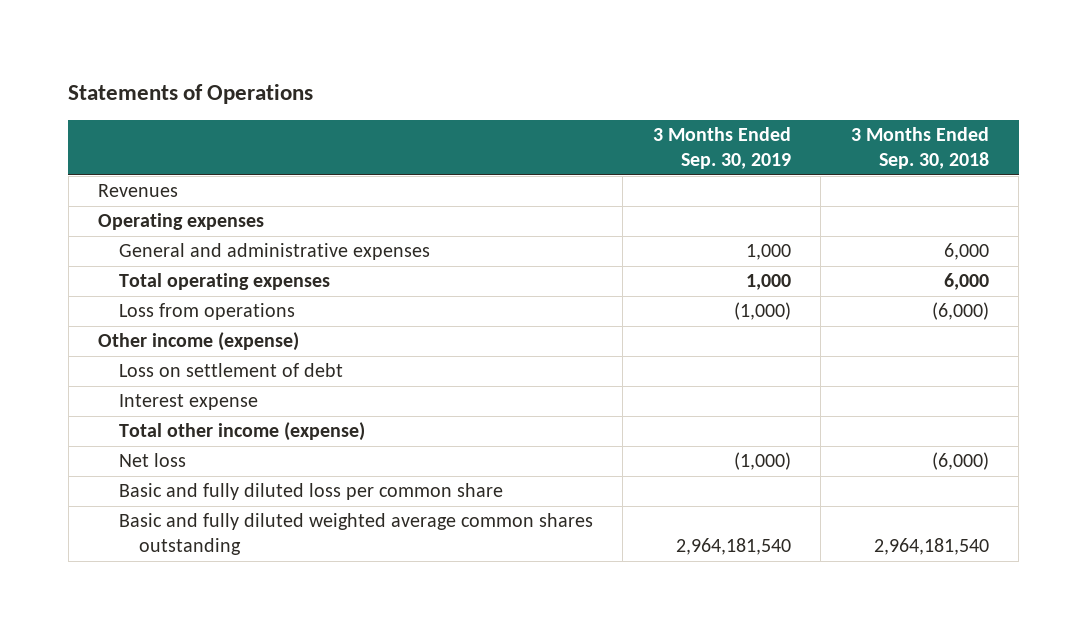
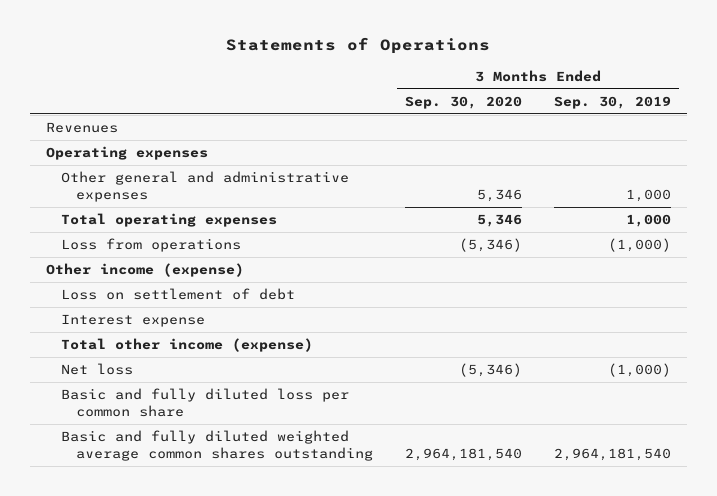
- | 3 Months Ended Sep. 30, 2019 | 3 Months Ended Sep. 30, 2018
+ | 3 Months Ended Sep. 30, 2020 | 3 Months Ended Sep. 30, 2019
- General and administrative expenses | 1,000 | 6,000
+ Other general and administrative expenses | 5,346 | 1,000

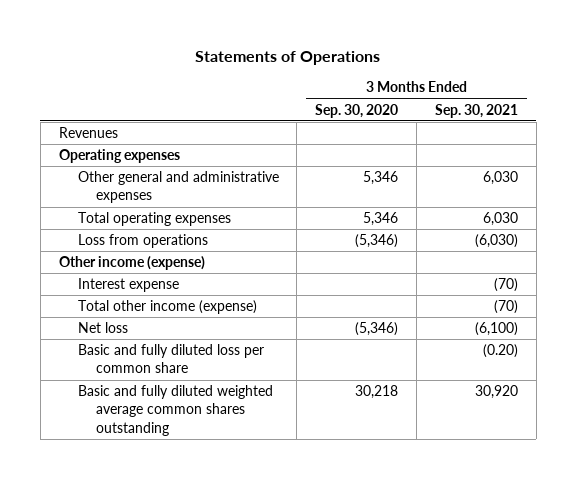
- | 3 Months Ended Sep. 30, 2020 | 3 Months Ended Sep. 30, 2019
+ | 3 Months Ended Sep. 30, 2020 | 3 Months Ended Sep. 30, 2021
- Loss on settlement of debt
- Basic and fully diluted weighted average common shares outstanding | 2,964,181,540 | 2,964,181,540
+ Basic and fully diluted weighted average common shares outstanding | 30,218 | 30,920

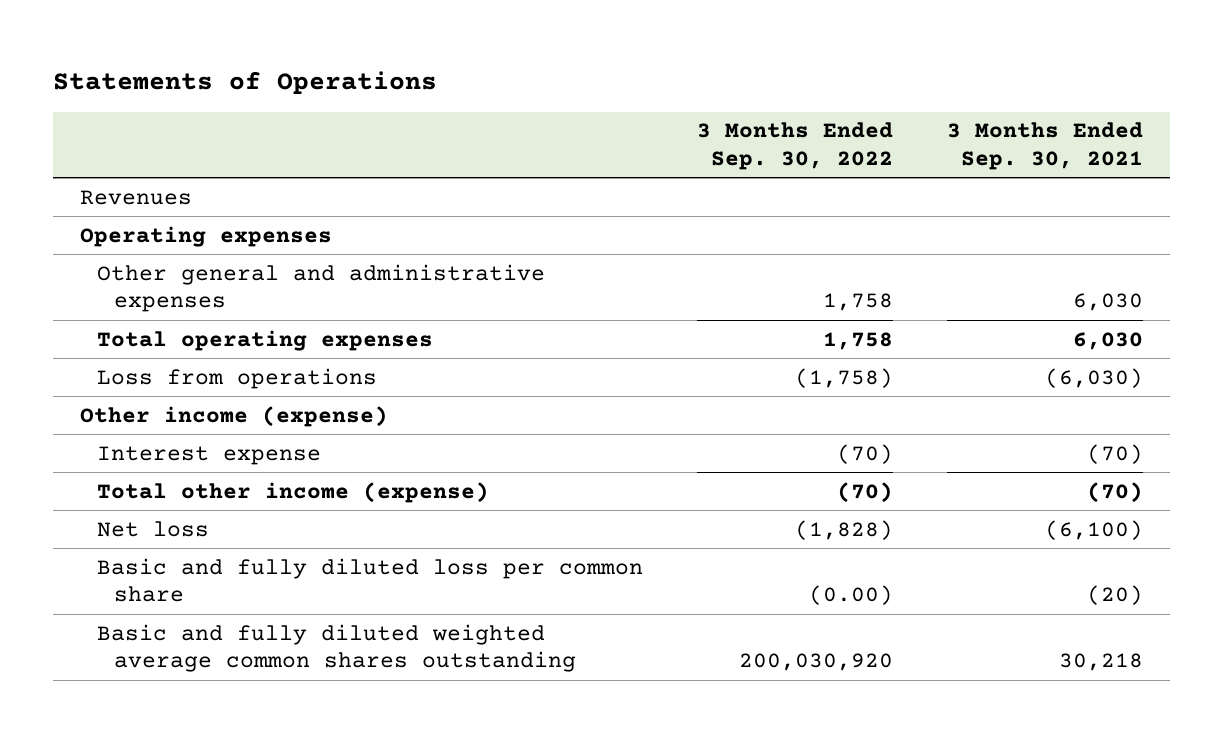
- | 3 Months Ended Sep. 30, 2020 | 3 Months Ended Sep. 30, 2021
+ | 3 Months Ended Sep. 30, 2022 | 3 Months Ended Sep. 30, 2021
- Basic and fully diluted loss per common share | | (0.20)
- Basic and fully diluted weighted average common shares outstanding | 30,218 | 30,920
+ Basic and fully diluted loss per common share | (0.00) | (20)
+ Basic and fully diluted weighted average common shares outstanding | 200,030,920 | 30,218

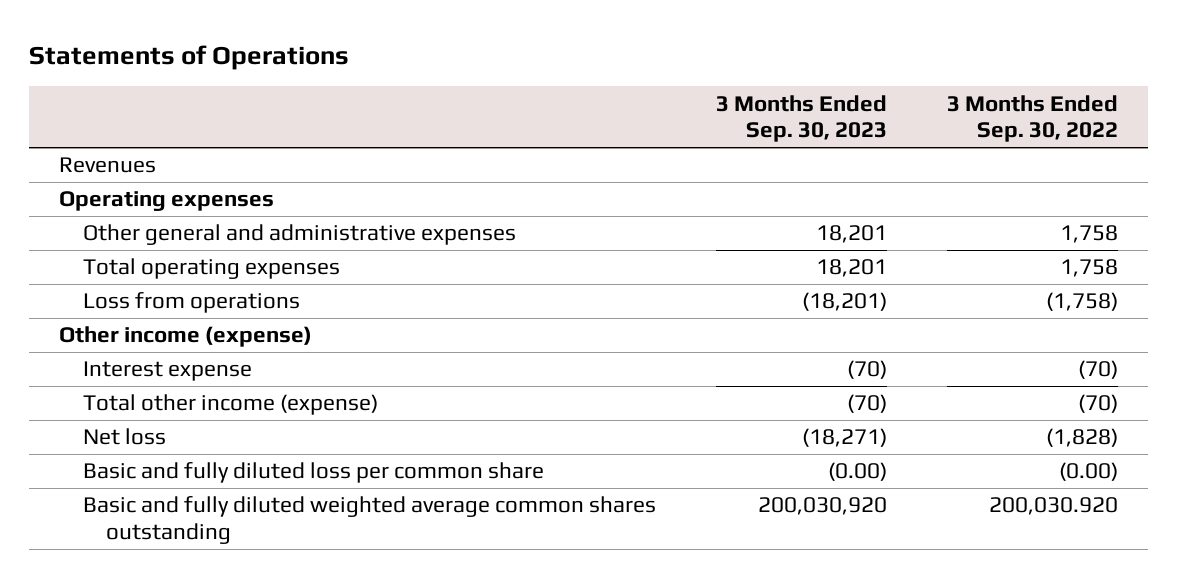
- | 3 Months Ended Sep. 30, 2022 | 3 Months Ended Sep. 30, 2021
+ | 3 Months Ended Sep. 30, 2023 | 3 Months Ended Sep. 30, 2022
- Basic and fully diluted weighted average common shares outstanding | 200,030,920 | 30,218
+ Basic and fully diluted weighted average common shares outstanding | 200,030,920 | 200,030.920

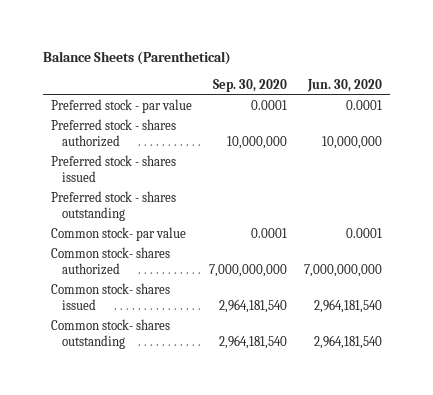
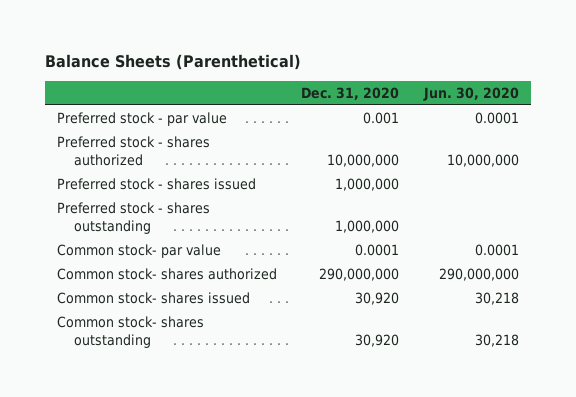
- | Sep. 30, 2020 | Jun. 30, 2020
+ | Dec. 31, 2020 | Jun. 30, 2020
- Common stock- shares authorized | 7,000,000,000 | 7,000,000,000
- Common stock- shares issued | 2,964,181,540 | 2,964,181,540
- Common stock- shares outstanding | 2,964,181,540 | 2,964,181,540
+ Common stock- shares authorized | 290,000,000 | 290,000,000
+ Common stock- shares issued | 30,920 | 30,218
+ Common stock- shares outstanding | 30,920 | 30,218

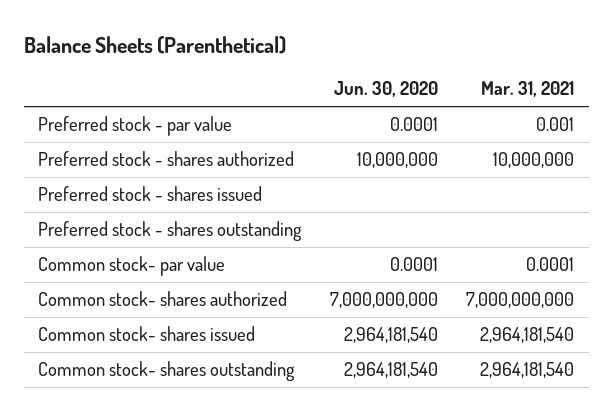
- | Dec. 31, 2020 | Jun. 30, 2020
+ | Jun. 30, 2020 | Mar. 31, 2021
- Common stock- shares authorized | 290,000,000 | 290,000,000
- Common stock- shares issued | 30,920 | 30,218
- Common stock- shares outstanding | 30,920 | 30,218
+ Common stock- shares authorized | 7,000,000,000 | 7,000,000,000
+ Common stock- shares issued | 2,964,181,540 | 2,964,181,540
+ Common stock- shares outstanding | 2,964,181,540 | 2,964,181,540

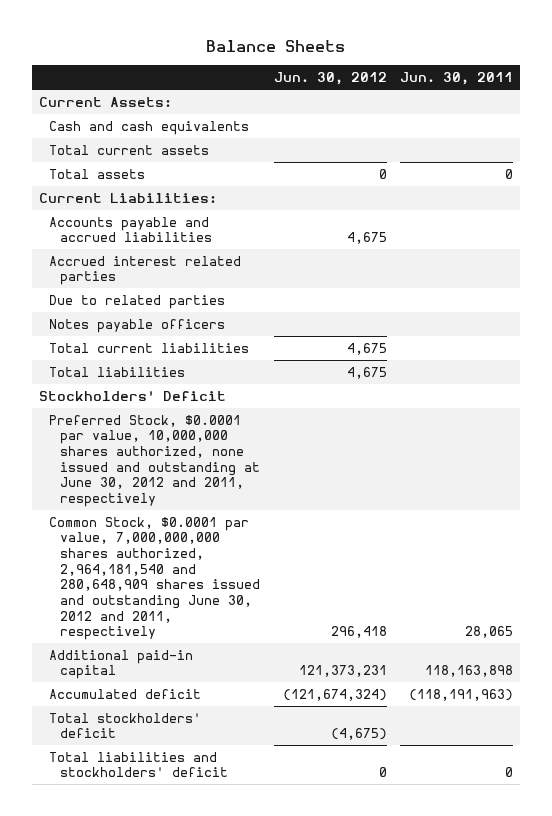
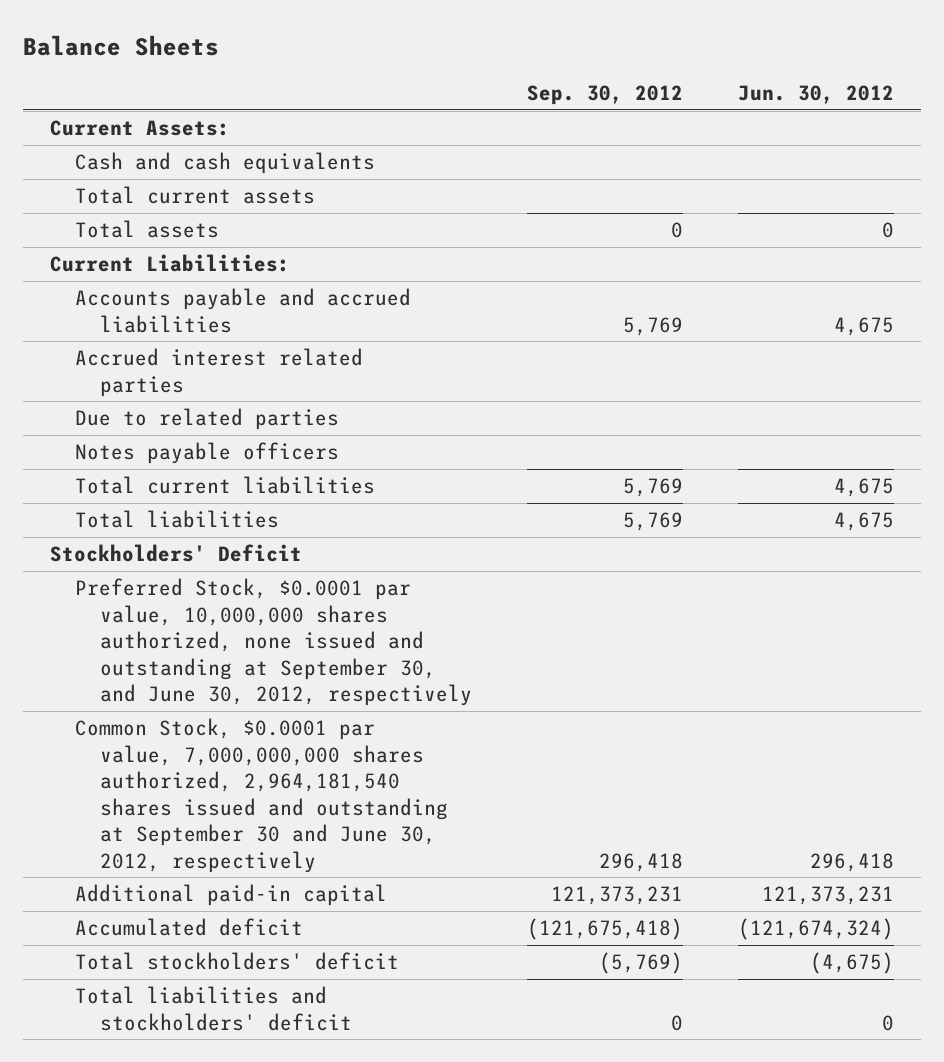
- | Jun. 30, 2012 | Jun. 30, 2011
+ | Sep. 30, 2012 | Jun. 30, 2012
- Preferred Stock, $0.0001 par value, 10,000,000 shares authorized, none issued and outstanding at June 30, 2012 and 2011, respectively
- Common Stock, $0.0001 par value, 7,000,000,000 shares authorized, 2,964,181,540 and 280,648,909 shares issued and outstanding June 30, 2012 and 2011, respectively | 296,418 | 28,065
+ Preferred Stock, $0.0001 par value, 10,000,000 shares authorized, none issued and outstanding at September 30, and June 30, 2012, respectively
+ Common Stock, $0.0001 par value, 7,000,000,000 shares authorized, 2,964,181,540 shares issued and outstanding at September 30 and June 30, 2012, respectively | 296,418 | 296,418

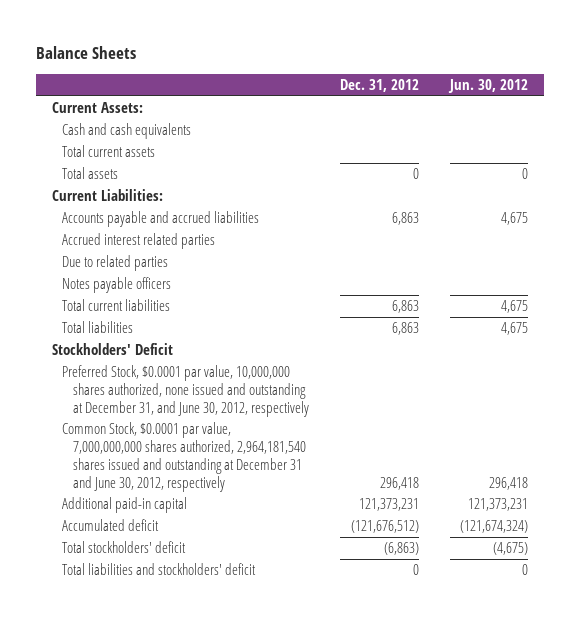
- | Sep. 30, 2012 | Jun. 30, 2012
+ | Dec. 31, 2012 | Jun. 30, 2012
- Preferred Stock, $0.0001 par value, 10,000,000 shares authorized, none issued and outstanding at September 30, and June 30, 2012, respectively
- Common Stock, $0.0001 par value, 7,000,000,000 shares authorized, 2,964,181,540 shares issued and outstanding at September 30 and June 30, 2012, respectively | 296,418 | 296,418
+ Preferred Stock, $0.0001 par value, 10,000,000 shares authorized, none issued and outstanding at December 31, and June 30, 2012, respectively
+ Common Stock, $0.0001 par value, 7,000,000,000 shares authorized, 2,964,181,540 shares issued and outstanding at December 31 and June 30, 2012, respectively | 296,418 | 296,418

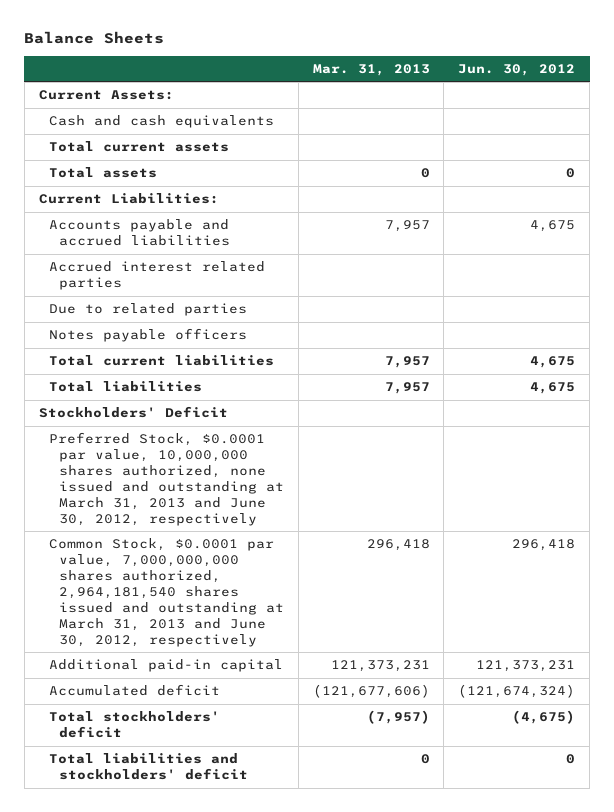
- | Dec. 31, 2012 | Jun. 30, 2012
+ | Mar. 31, 2013 | Jun. 30, 2012
- Preferred Stock, $0.0001 par value, 10,000,000 shares authorized, none issued and outstanding at December 31, and June 30, 2012, respectively
- Common Stock, $0.0001 par value, 7,000,000,000 shares authorized, 2,964,181,540 shares issued and outstanding at December 31 and June 30, 2012, respectively | 296,418 | 296,418
+ Preferred Stock, $0.0001 par value, 10,000,000 shares authorized, none issued and outstanding at March 31, 2013 and June 30, 2012, respectively
+ Common Stock, $0.0001 par value, 7,000,000,000 shares authorized, 2,964,181,540 shares issued and outstanding at March 31, 2013 and June 30, 2012, respectively | 296,418 | 296,418

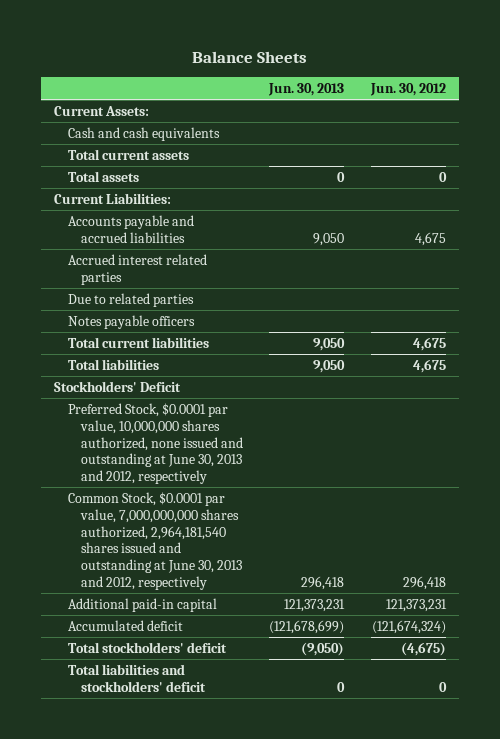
- | Mar. 31, 2013 | Jun. 30, 2012
+ | Jun. 30, 2013 | Jun. 30, 2012
- Preferred Stock, $0.0001 par value, 10,000,000 shares authorized, none issued and outstanding at March 31, 2013 and June 30, 2012, respectively
- Common Stock, $0.0001 par value, 7,000,000,000 shares authorized, 2,964,181,540 shares issued and outstanding at March 31, 2013 and June 30, 2012, respectively | 296,418 | 296,418
+ Preferred Stock, $0.0001 par value, 10,000,000 shares authorized, none issued and outstanding at June 30, 2013 and 2012, respectively
+ Common Stock, $0.0001 par value, 7,000,000,000 shares authorized, 2,964,181,540 shares issued and outstanding at June 30, 2013 and 2012, respectively | 296,418 | 296,418

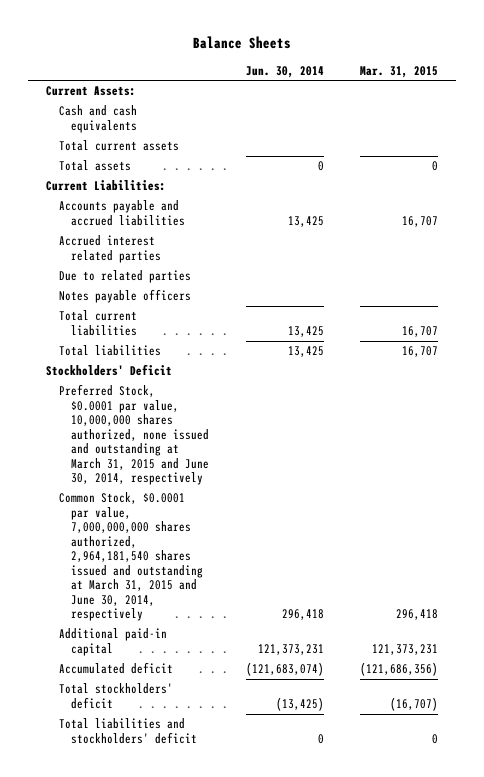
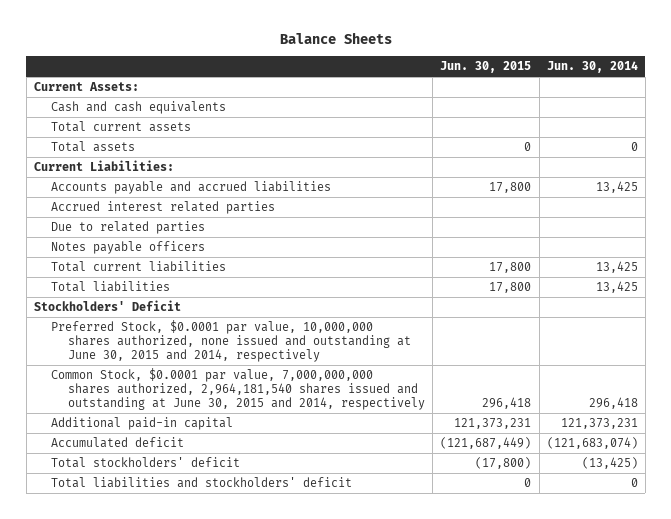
- | Jun. 30, 2014 | Mar. 31, 2015
+ | Jun. 30, 2015 | Jun. 30, 2014
- Preferred Stock, $0.0001 par value, 10,000,000 shares authorized, none issued and outstanding at March 31, 2015 and June 30, 2014, respectively
- Common Stock, $0.0001 par value, 7,000,000,000 shares authorized, 2,964,181,540 shares issued and outstanding at March 31, 2015 and June 30, 2014, respectively | 296,418 | 296,418
+ Preferred Stock, $0.0001 par value, 10,000,000 shares authorized, none issued and outstanding at June 30, 2015 and 2014, respectively
+ Common Stock, $0.0001 par value, 7,000,000,000 shares authorized, 2,964,181,540 shares issued and outstanding at June 30, 2015 and 2014, respectively | 296,418 | 296,418

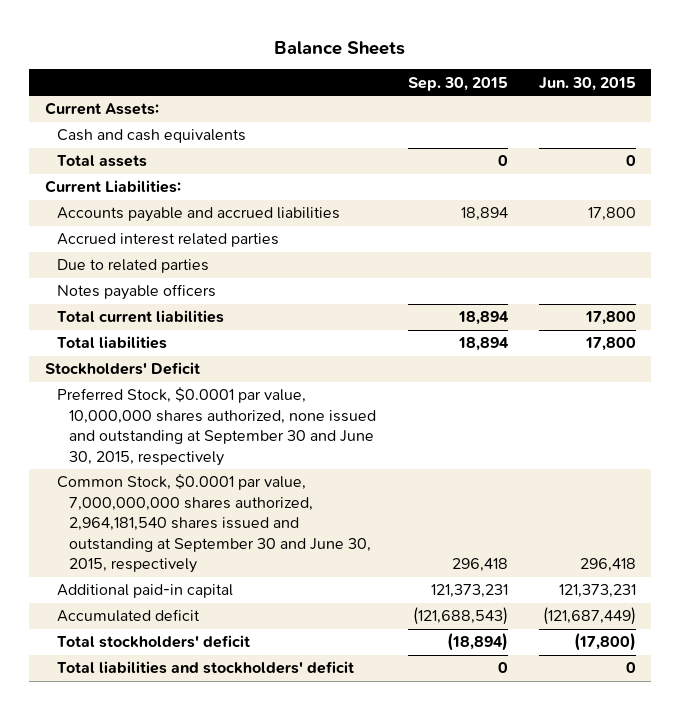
- | Jun. 30, 2015 | Jun. 30, 2014
+ | Sep. 30, 2015 | Jun. 30, 2015
- Total current assets
- Preferred Stock, $0.0001 par value, 10,000,000 shares authorized, none issued and outstanding at June 30, 2015 and 2014, respectively
- Common Stock, $0.0001 par value, 7,000,000,000 shares authorized, 2,964,181,540 shares issued and outstanding at June 30, 2015 and 2014, respectively | 296,418 | 296,418
+ Preferred Stock, $0.0001 par value, 10,000,000 shares authorized, none issued and outstanding at September 30 and June 30, 2015, respectively
+ Common Stock, $0.0001 par value, 7,000,000,000 shares authorized, 2,964,181,540 shares issued and outstanding at September 30 and June 30, 2015, respectively | 296,418 | 296,418

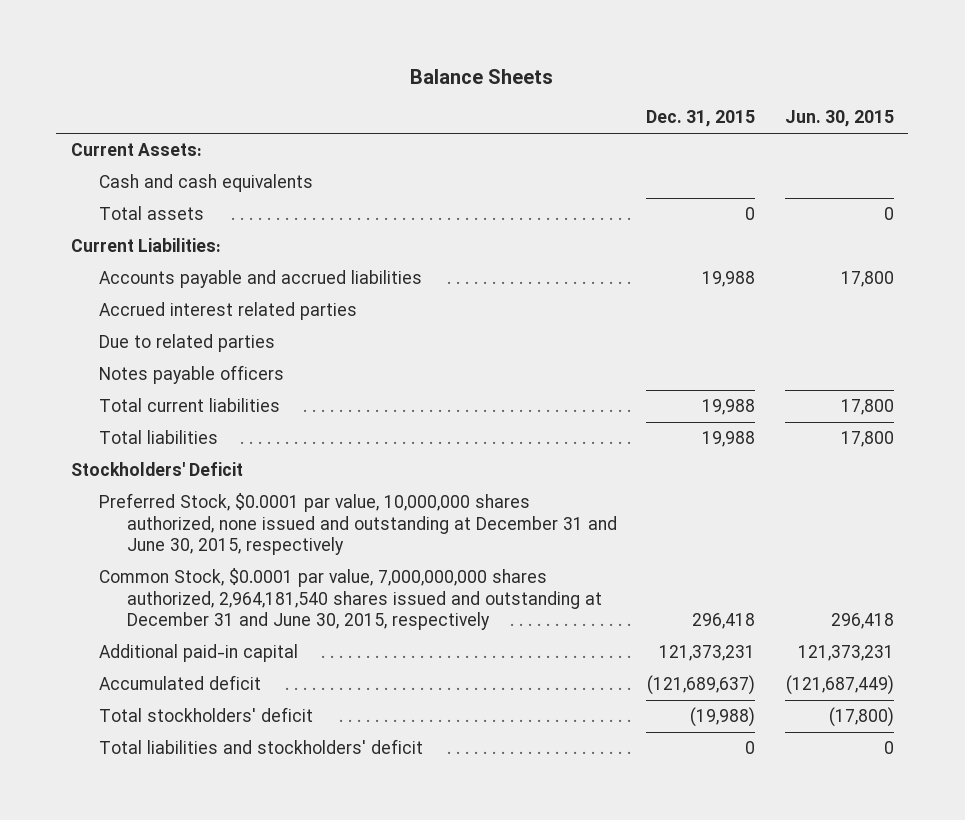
- | Sep. 30, 2015 | Jun. 30, 2015
+ | Dec. 31, 2015 | Jun. 30, 2015
- Preferred Stock, $0.0001 par value, 10,000,000 shares authorized, none issued and outstanding at September 30 and June 30, 2015, respectively
- Common Stock, $0.0001 par value, 7,000,000,000 shares authorized, 2,964,181,540 shares issued and outstanding at September 30 and June 30, 2015, respectively | 296,418 | 296,418
+ Preferred Stock, $0.0001 par value, 10,000,000 shares authorized, none issued and outstanding at December 31 and June 30, 2015, respectively
+ Common Stock, $0.0001 par value, 7,000,000,000 shares authorized, 2,964,181,540 shares issued and outstanding at December 31 and June 30, 2015, respectively | 296,418 | 296,418

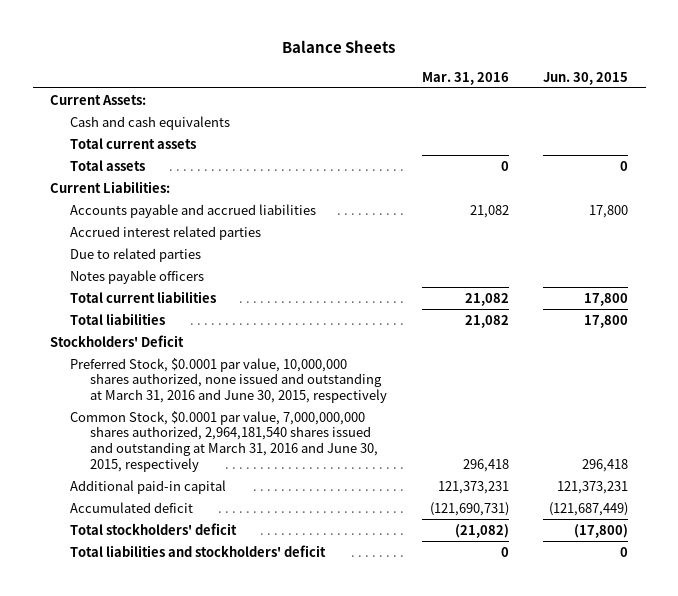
- | Dec. 31, 2015 | Jun. 30, 2015
+ | Mar. 31, 2016 | Jun. 30, 2015
+ Total current assets
- Preferred Stock, $0.0001 par value, 10,000,000 shares authorized, none issued and outstanding at December 31 and June 30, 2015, respectively
- Common Stock, $0.0001 par value, 7,000,000,000 shares authorized, 2,964,181,540 shares issued and outstanding at December 31 and June 30, 2015, respectively | 296,418 | 296,418
+ Preferred Stock, $0.0001 par value, 10,000,000 shares authorized, none issued and outstanding at March 31, 2016 and June 30, 2015, respectively
+ Common Stock, $0.0001 par value, 7,000,000,000 shares authorized, 2,964,181,540 shares issued and outstanding at March 31, 2016 and June 30, 2015, respectively | 296,418 | 296,418

